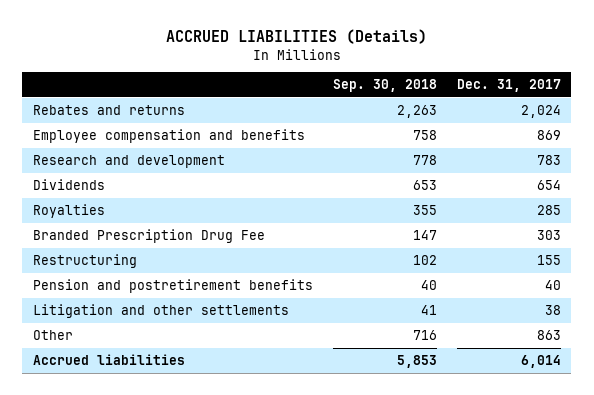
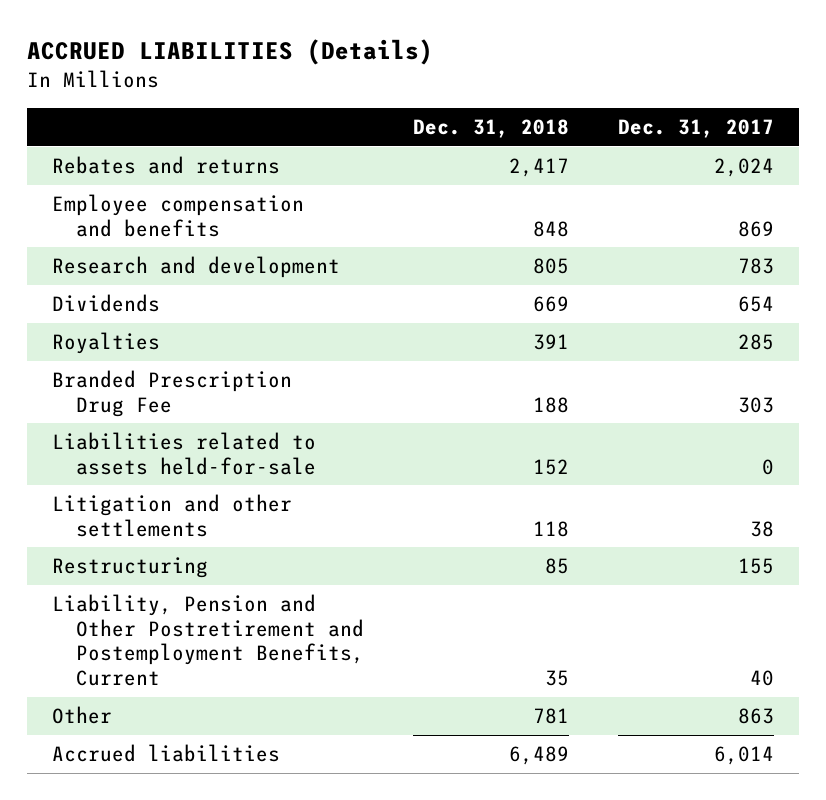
- | Sep. 30, 2018 | Dec. 31, 2017
+ | Dec. 31, 2018 | Dec. 31, 2017
- Pension and postretirement benefits | 40 | 40
+ Liabilities related to assets held-for-sale | 152 | 0
moved down: Restructuring | 85 | 155
+ Liability, Pension and Other Postretirement and Postemployment Benefits, Current | 35 | 40

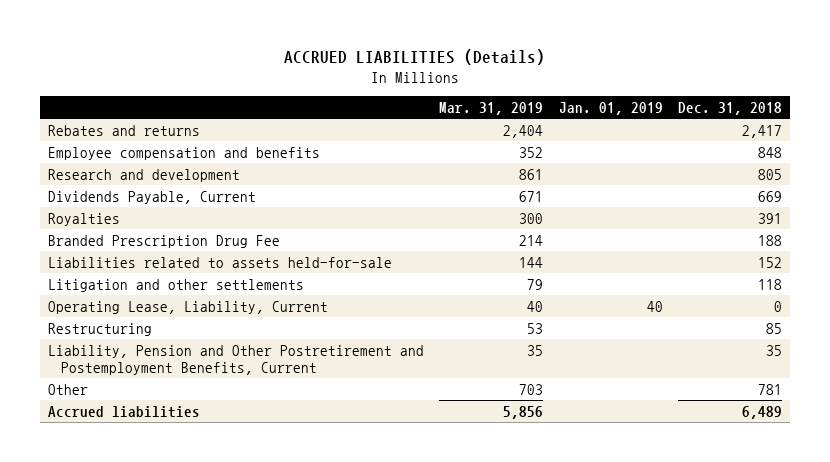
- | Dec. 31, 2018 | Dec. 31, 2017
+ | Mar. 31, 2019 | Jan. 01, 2019 | Dec. 31, 2018
- Dividends | 669 | 654
+ Dividends Payable, Current | 671 | | 669
+ Operating Lease, Liability, Current | 40 | 40 | 0

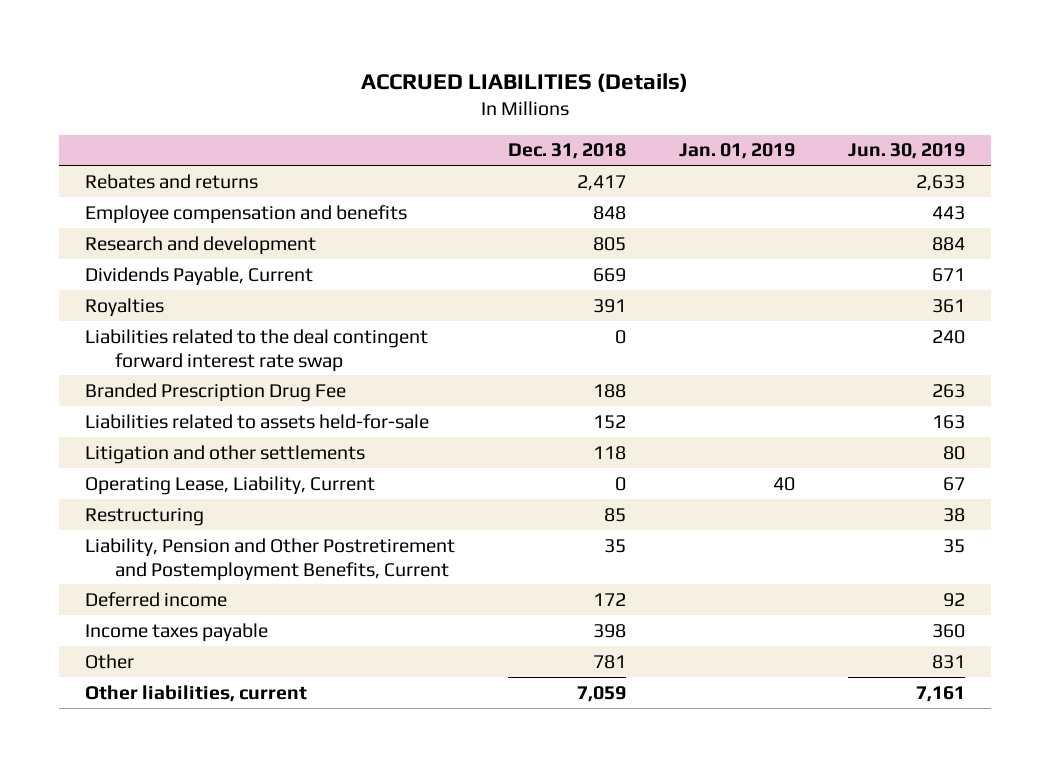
- | Mar. 31, 2019 | Jan. 01, 2019 | Dec. 31, 2018
+ | Dec. 31, 2018 | Jan. 01, 2019 | Jun. 30, 2019
+ Liabilities related to the deal contingent forward interest rate swap | 0 | | 240
+ Deferred income | 172 | | 92
+ Income taxes payable | 398 | | 360
- Accrued liabilities | 5,856 | | 6,489
+ Other liabilities, current | 7,059 | | 7,161

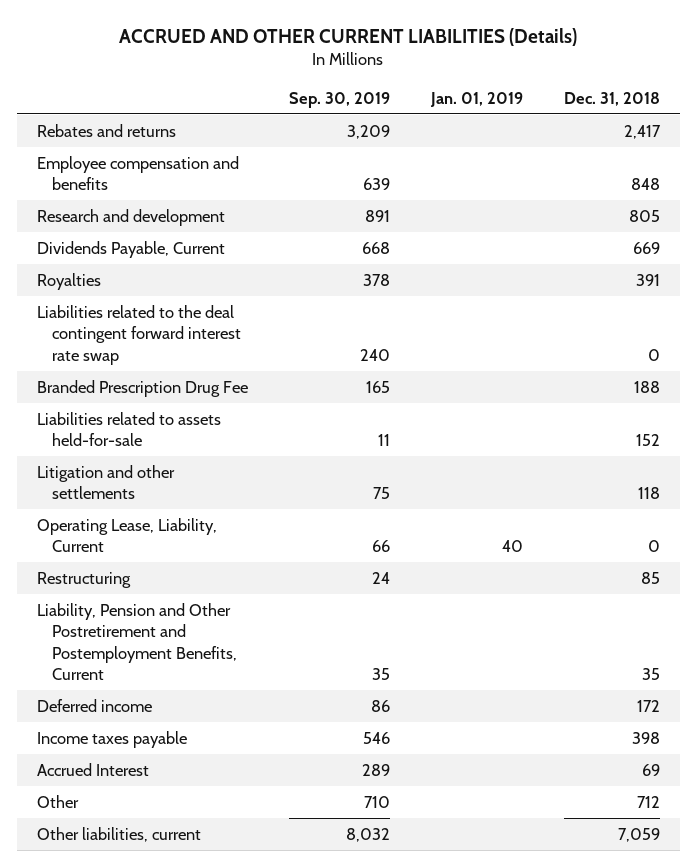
- ACCRUED LIABILITIES (Details)
+ ACCRUED AND OTHER CURRENT LIABILITIES (Details)
- | Dec. 31, 2018 | Jan. 01, 2019 | Jun. 30, 2019
+ | Sep. 30, 2019 | Jan. 01, 2019 | Dec. 31, 2018
- Other | 781 | | 831
+ Accrued Interest | 289 | | 69
+ Other | 710 | | 712

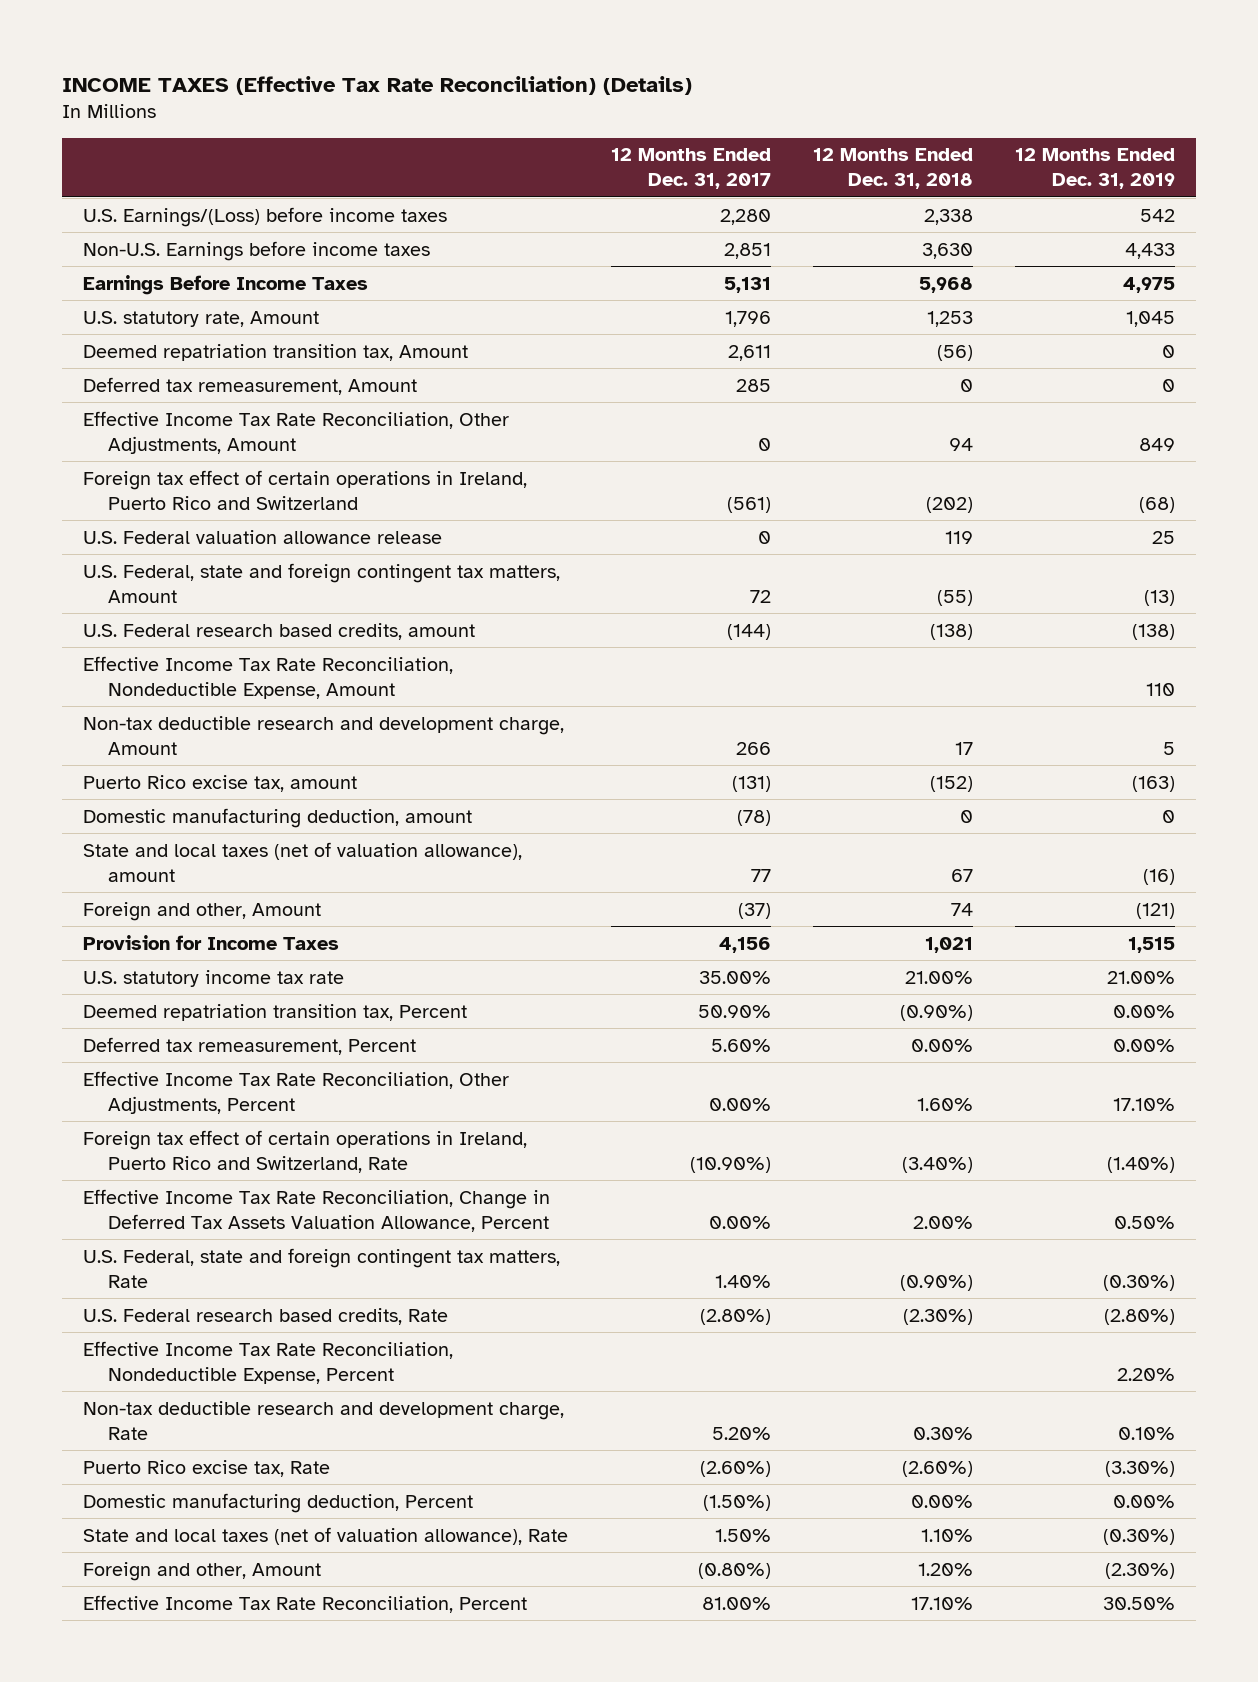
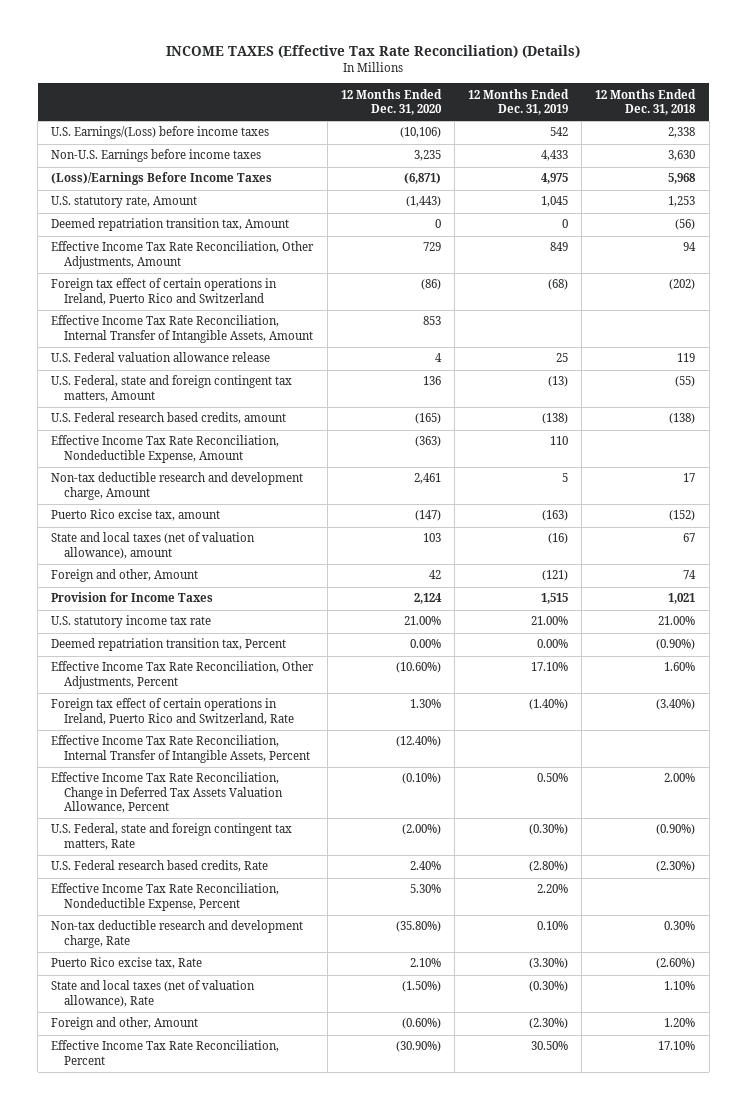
- | 12 Months Ended Dec. 31, 2017 | 12 Months Ended Dec. 31, 2018 | 12 Months Ended Dec. 31, 2019
+ | 12 Months Ended Dec. 31, 2020 | 12 Months Ended Dec. 31, 2019 | 12 Months Ended Dec. 31, 2018
- Earnings Before Income Taxes | 5,131 | 5,968 | 4,975
+ (Loss)/Earnings Before Income Taxes | (6,871) | 4,975 | 5,968
- Deferred tax remeasurement, Amount | 285 | 0 | 0
+ Effective Income Tax Rate Reconciliation, Internal Transfer of Intangible Assets, Amount | 853 | |
- Domestic manufacturing deduction, amount | (78) | 0 | 0
- Deferred tax remeasurement, Percent | 5.60% | 0.00% | 0.00%
+ Effective Income Tax Rate Reconciliation, Internal Transfer of Intangible Assets, Percent | (12.40%) | |
- Domestic manufacturing deduction, Percent | (1.50%) | 0.00% | 0.00%

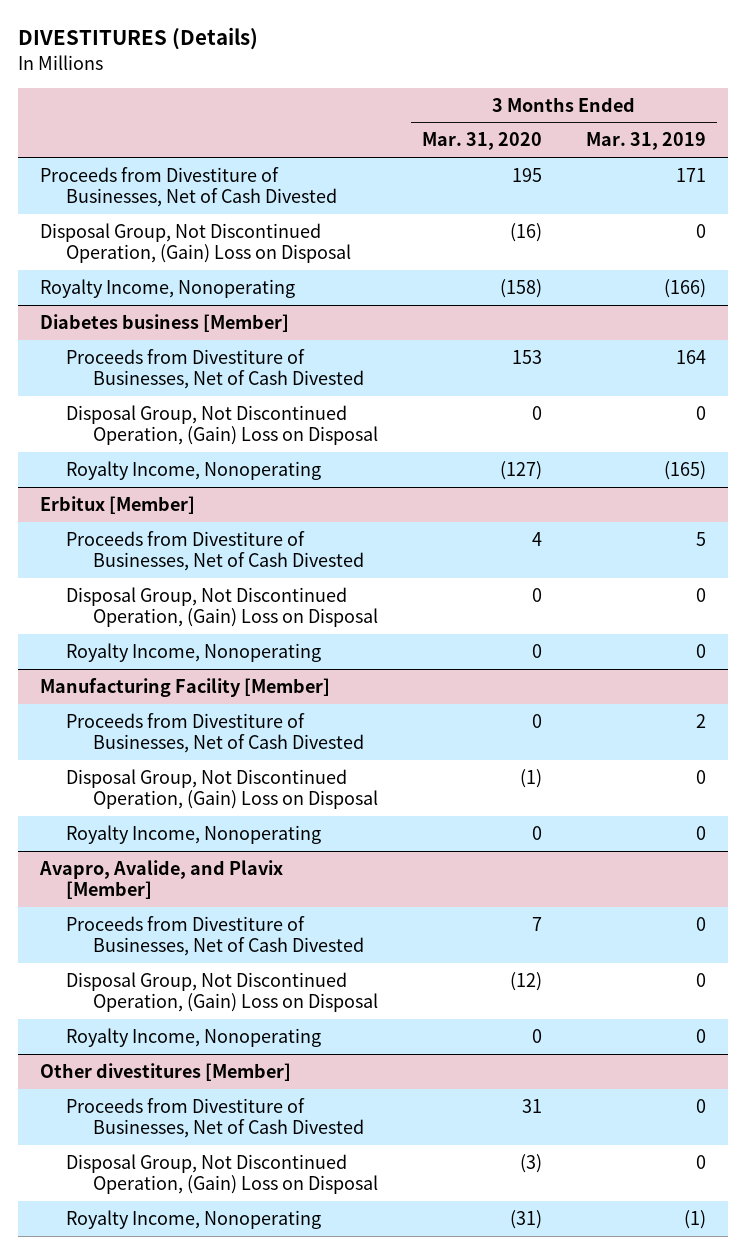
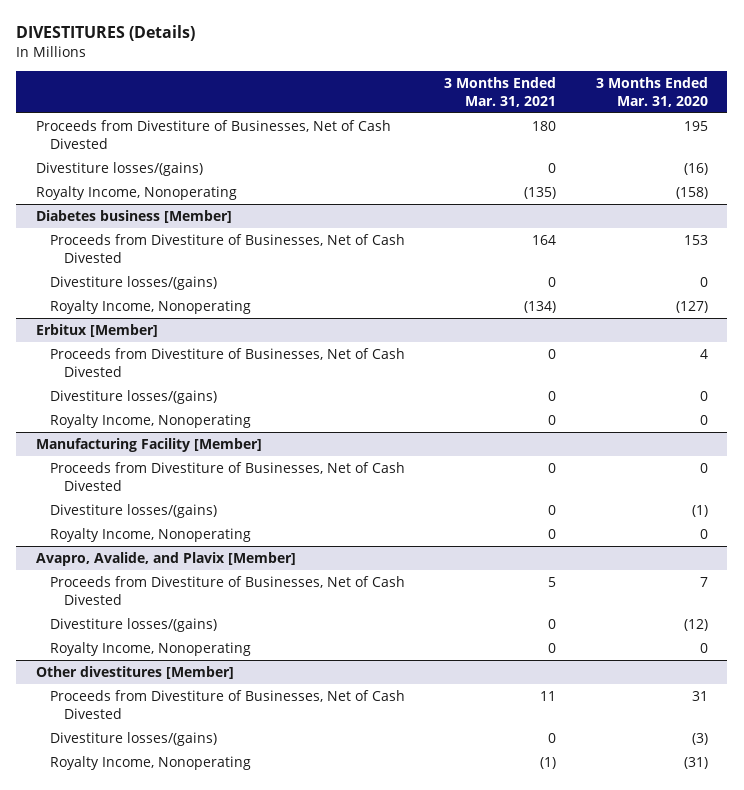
- | 3 Months Ended Mar. 31, 2020 | 3 Months Ended Mar. 31, 2019
+ | 3 Months Ended Mar. 31, 2021 | 3 Months Ended Mar. 31, 2020
- Disposal Group, Not Discontinued Operation, (Gain) Loss on Disposal | (16) | 0
+ Divestiture losses/(gains) | 0 | (16)
@ Diabetes business [Member]
- Disposal Group, Not Discontinued Operation, (Gain) Loss on Disposal | 0 | 0
+ Divestiture losses/(gains) | 0 | 0
@ Erbitux [Member]
- Disposal Group, Not Discontinued Operation, (Gain) Loss on Disposal | 0 | 0
+ Divestiture losses/(gains) | 0 | 0
@ Manufacturing Facility [Member]
- Disposal Group, Not Discontinued Operation, (Gain) Loss on Disposal | (1) | 0
+ Divestiture losses/(gains) | 0 | (1)
@ Avapro, Avalide, and Plavix [Member]
- Disposal Group, Not Discontinued Operation, (Gain) Loss on Disposal | (12) | 0
+ Divestiture losses/(gains) | 0 | (12)
@ Other divestitures [Member]
- Disposal Group, Not Discontinued Operation, (Gain) Loss on Disposal | (3) | 0
+ Divestiture losses/(gains) | 0 | (3)

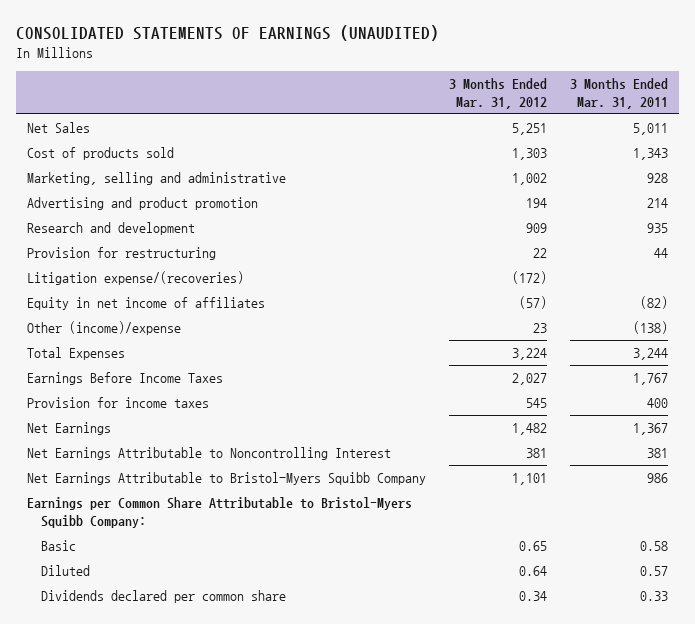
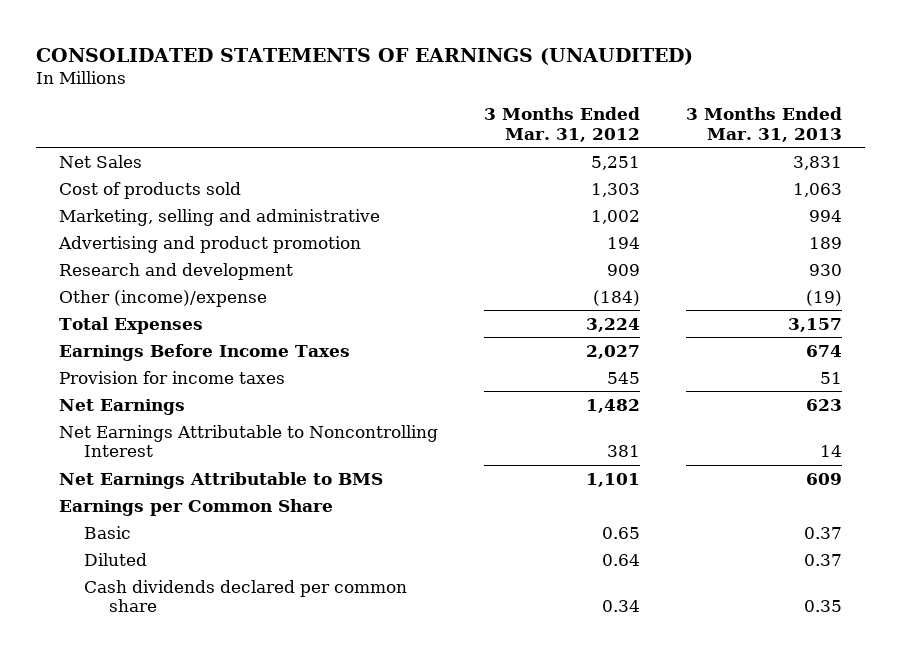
- | 3 Months Ended Mar. 31, 2012 | 3 Months Ended Mar. 31, 2011
+ | 3 Months Ended Mar. 31, 2012 | 3 Months Ended Mar. 31, 2013
- Provision for restructuring | 22 | 44
- Litigation expense/(recoveries) | (172) |
- Equity in net income of affiliates | (57) | (82)
- Other (income)/expense | 23 | (138)
+ Other (income)/expense | (184) | (19)
- Net Earnings Attributable to Bristol-Myers Squibb Company | 1,101 | 986
- Earnings per Common Share Attributable to Bristol-Myers Squibb Company:
+ Net Earnings Attributable to BMS | 1,101 | 609
+ Earnings per Common Share
- Dividends declared per common share | 0.34 | 0.33
+ Cash dividends declared per common share | 0.34 | 0.35

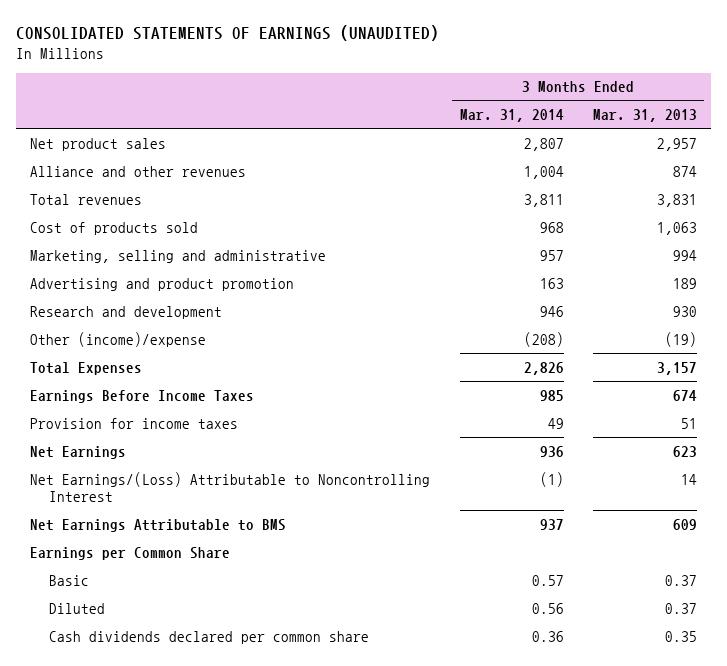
- | 3 Months Ended Mar. 31, 2012 | 3 Months Ended Mar. 31, 2013
+ | 3 Months Ended Mar. 31, 2014 | 3 Months Ended Mar. 31, 2013
- Net Sales | 5,251 | 3,831
+ Net product sales | 2,807 | 2,957
+ Alliance and other revenues | 1,004 | 874
+ Total revenues | 3,811 | 3,831
- Net Earnings Attributable to Noncontrolling Interest | 381 | 14
+ Net Earnings/(Loss) Attributable to Noncontrolling Interest | (1) | 14

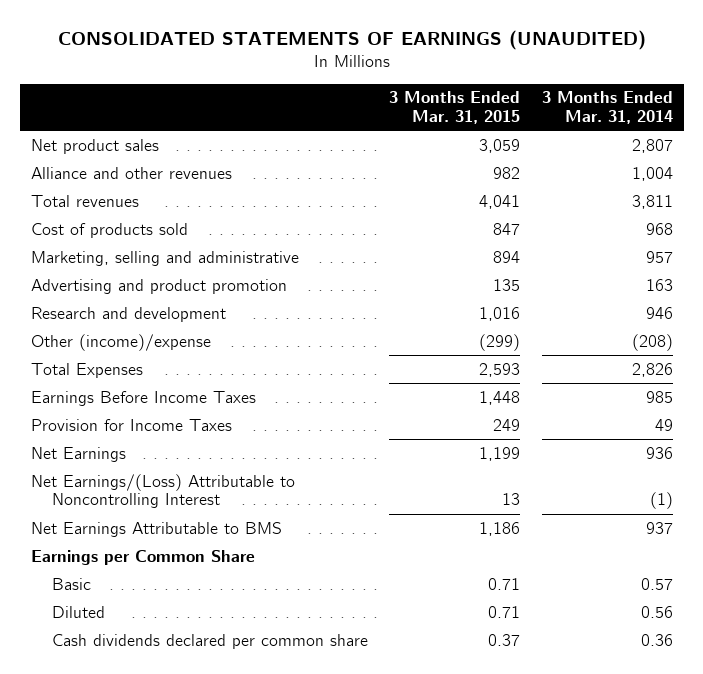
- | 3 Months Ended Mar. 31, 2014 | 3 Months Ended Mar. 31, 2013
+ | 3 Months Ended Mar. 31, 2015 | 3 Months Ended Mar. 31, 2014
- Provision for income taxes | 49 | 51
+ Provision for Income Taxes | 249 | 49

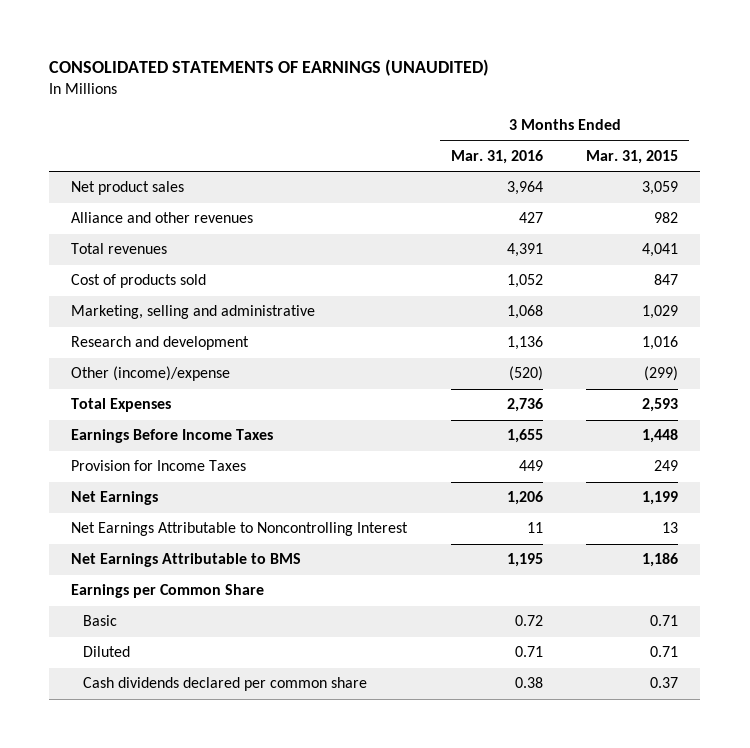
- | 3 Months Ended Mar. 31, 2015 | 3 Months Ended Mar. 31, 2014
+ | 3 Months Ended Mar. 31, 2016 | 3 Months Ended Mar. 31, 2015
- Marketing, selling and administrative | 894 | 957
- Advertising and product promotion | 135 | 163
+ Marketing, selling and administrative | 1,068 | 1,029
- Net Earnings/(Loss) Attributable to Noncontrolling Interest | 13 | (1)
+ Net Earnings Attributable to Noncontrolling Interest | 11 | 13

